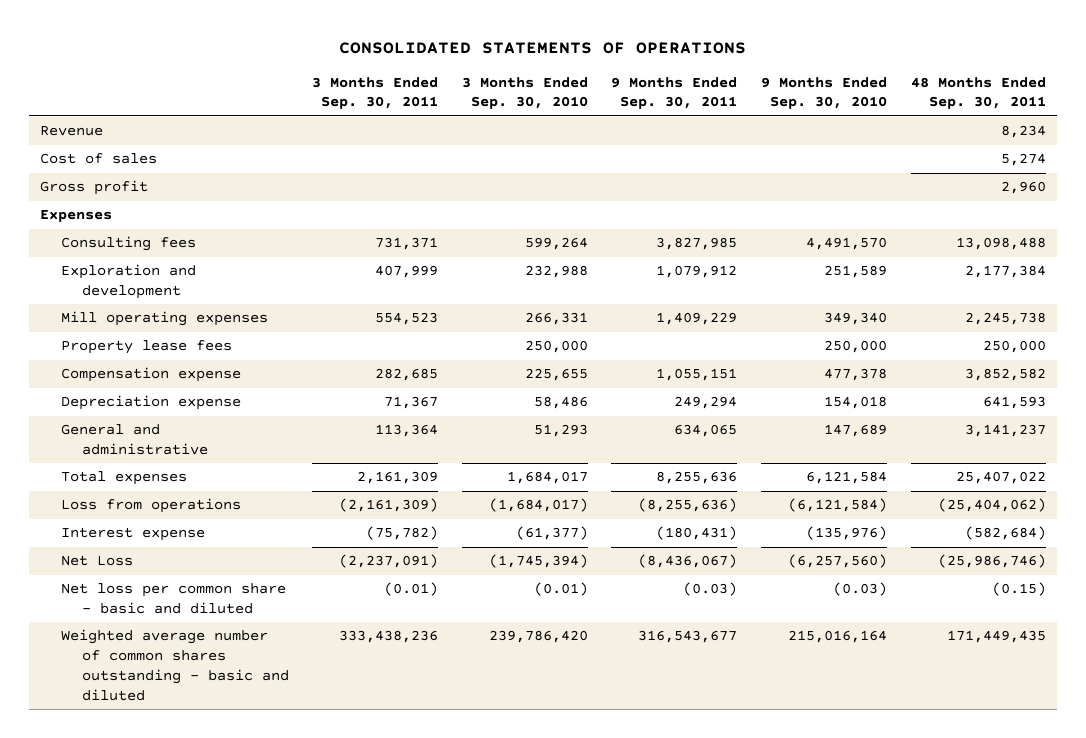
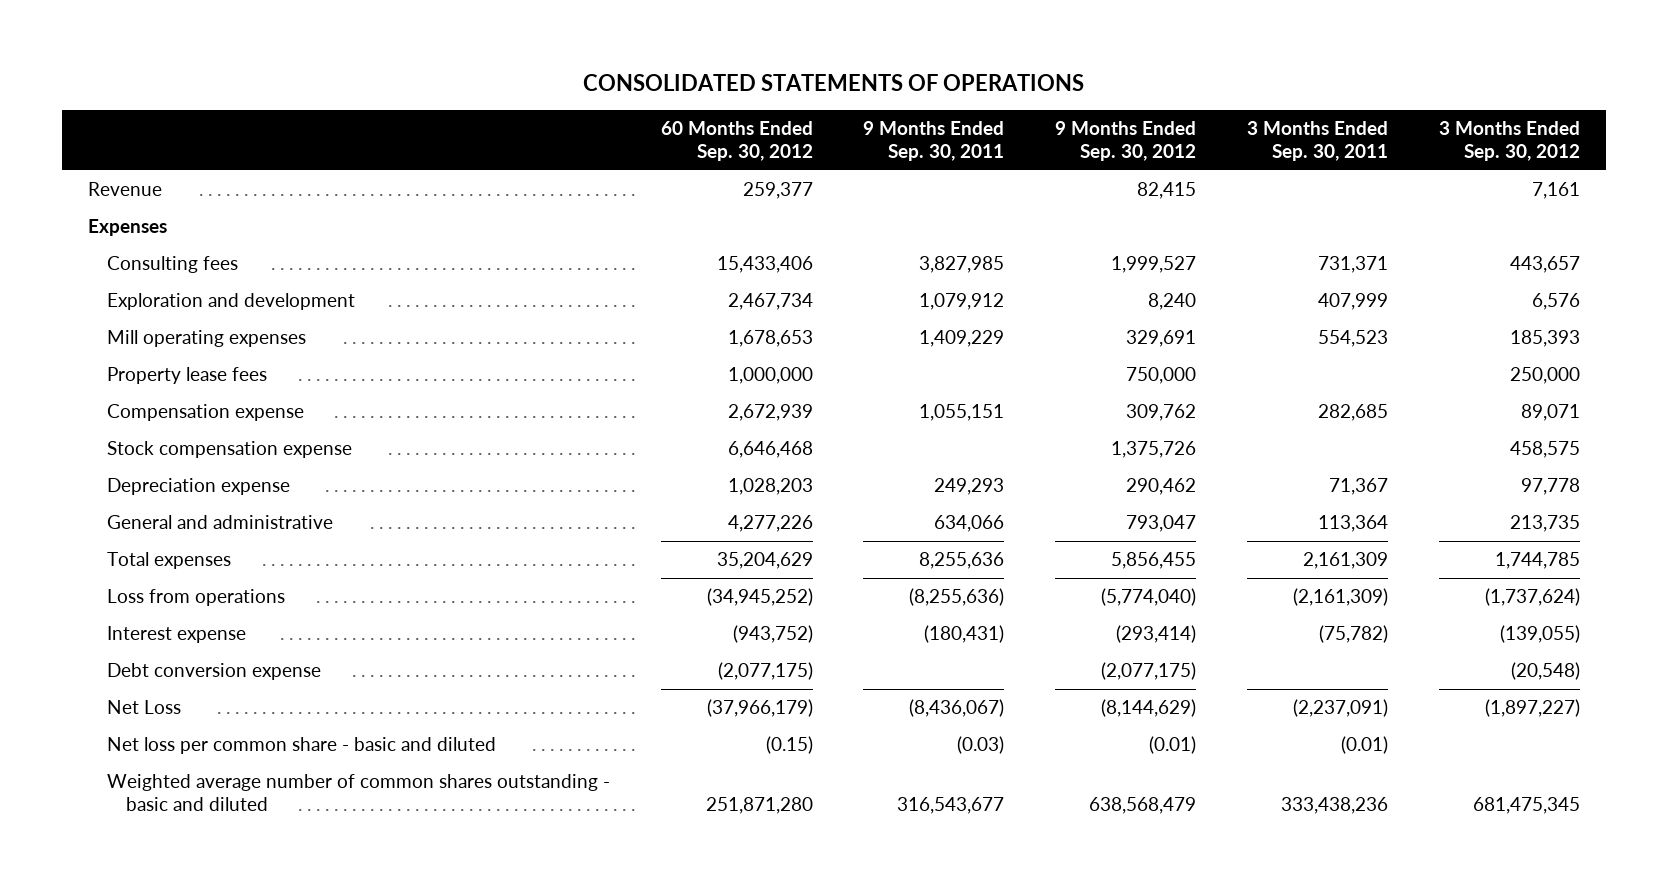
- | 3 Months Ended Sep. 30, 2011 | 3 Months Ended Sep. 30, 2010 | 9 Months Ended Sep. 30, 2011 | 9 Months Ended Sep. 30, 2010 | 48 Months Ended Sep. 30, 2011
+ | 60 Months Ended Sep. 30, 2012 | 9 Months Ended Sep. 30, 2011 | 9 Months Ended Sep. 30, 2012 | 3 Months Ended Sep. 30, 2011 | 3 Months Ended Sep. 30, 2012
- Cost of sales | | | | | 5,274
- Gross profit | | | | | 2,960
- Depreciation expense | 71,367 | 58,486 | 249,294 | 154,018 | 641,593
- General and administrative | 113,364 | 51,293 | 634,065 | 147,689 | 3,141,237
+ Stock compensation expense | 6,646,468 | | 1,375,726 | | 458,575
+ Depreciation expense | 1,028,203 | 249,293 | 290,462 | 71,367 | 97,778
+ General and administrative | 4,277,226 | 634,066 | 793,047 | 113,364 | 213,735
+ Debt conversion expense | (2,077,175) | | (2,077,175) | | (20,548)

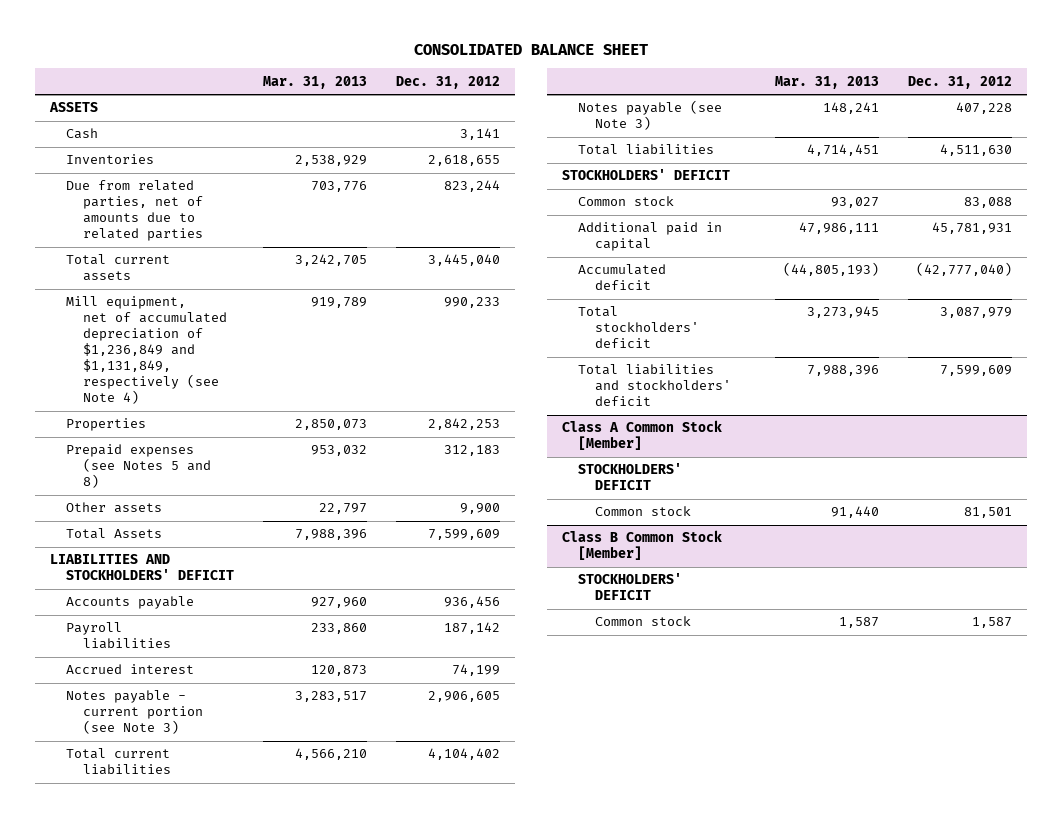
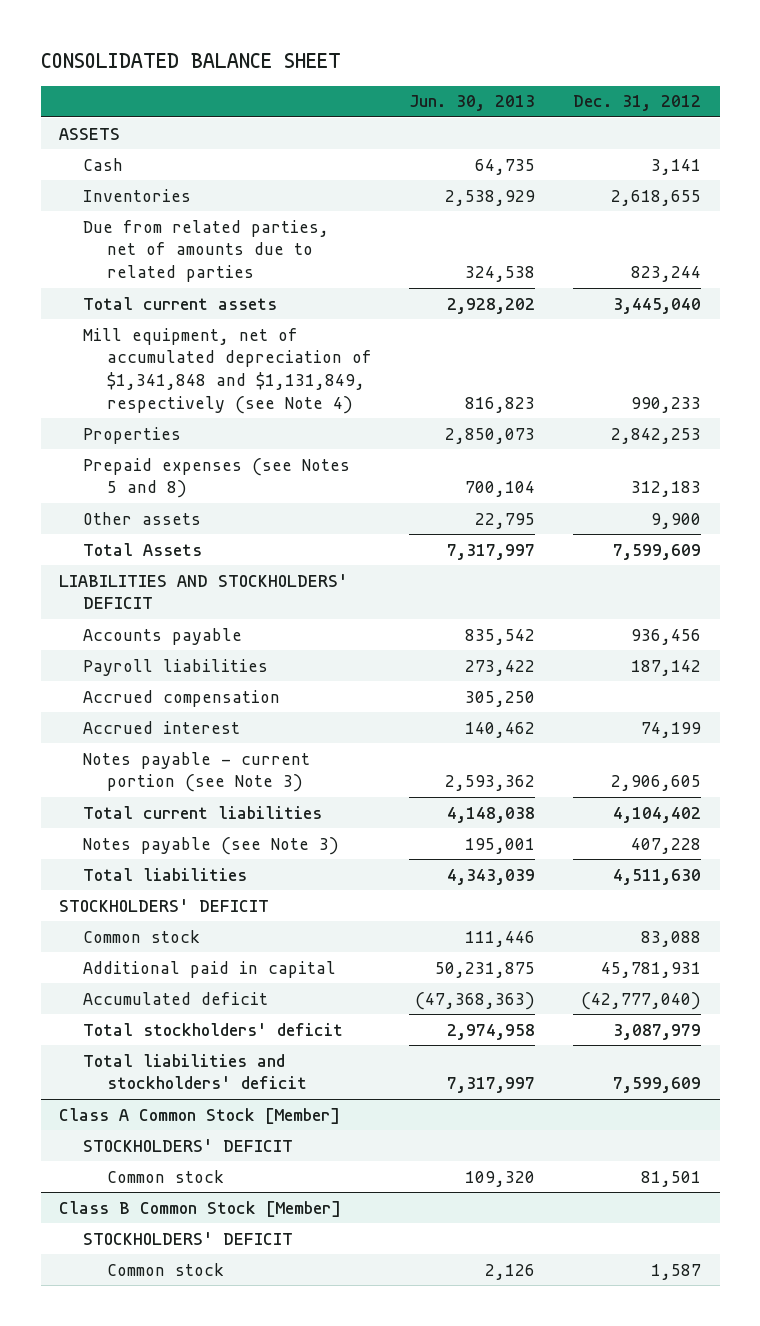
- | Mar. 31, 2013 | Dec. 31, 2012
+ | Jun. 30, 2013 | Dec. 31, 2012
- Mill equipment, net of accumulated depreciation of $1,236,849 and $1,131,849, respectively (see Note 4) | 919,789 | 990,233
+ Mill equipment, net of accumulated depreciation of $1,341,848 and $1,131,849, respectively (see Note 4) | 816,823 | 990,233
+ Accrued compensation | 305,250 |

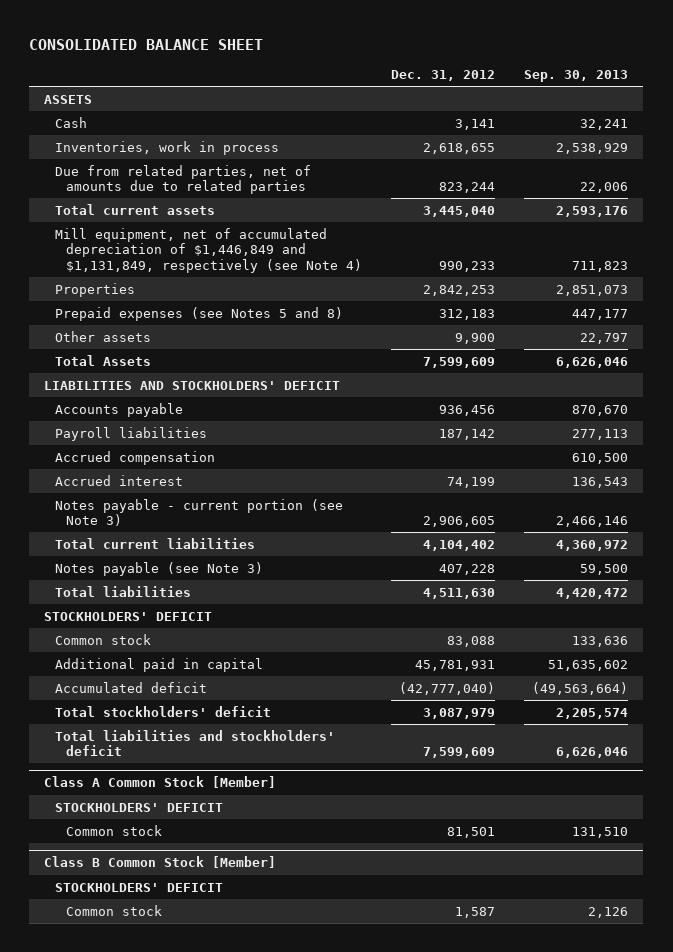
- | Jun. 30, 2013 | Dec. 31, 2012
+ | Dec. 31, 2012 | Sep. 30, 2013
- Inventories | 2,538,929 | 2,618,655
+ Inventories, work in process | 2,618,655 | 2,538,929
- Mill equipment, net of accumulated depreciation of $1,341,848 and $1,131,849, respectively (see Note 4) | 816,823 | 990,233
+ Mill equipment, net of accumulated depreciation of $1,446,849 and $1,131,849, respectively (see Note 4) | 990,233 | 711,823

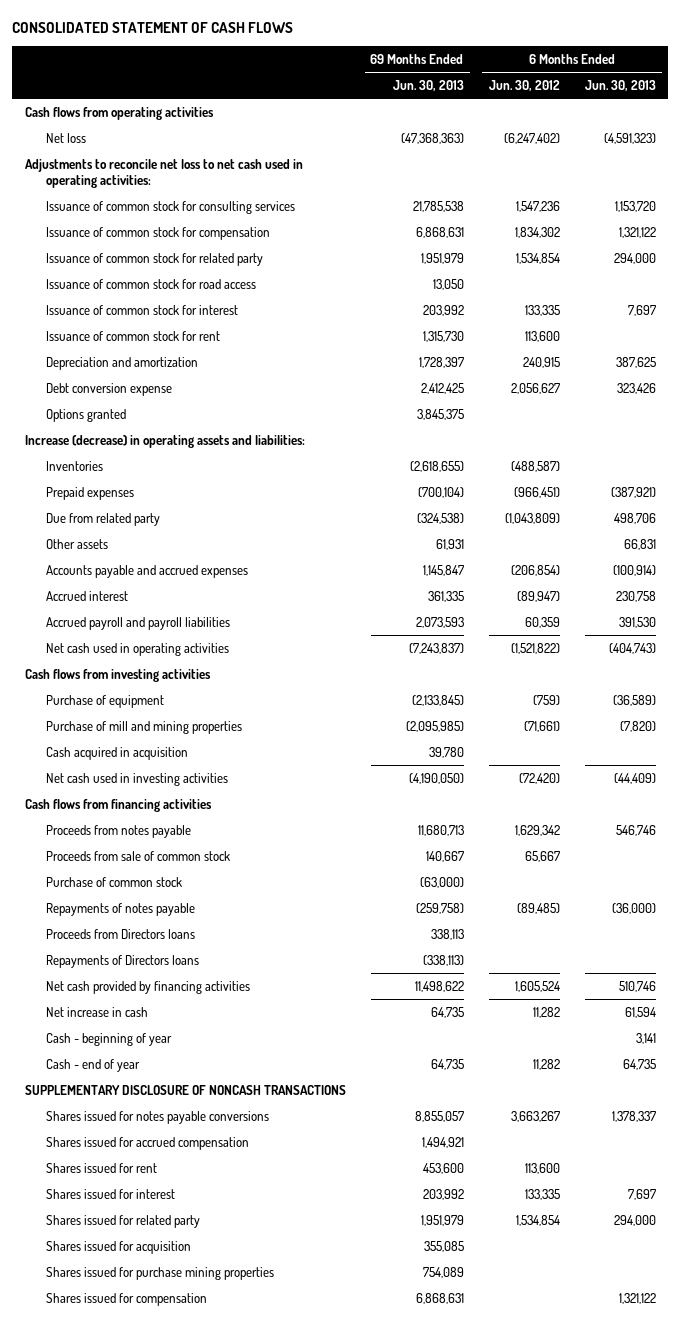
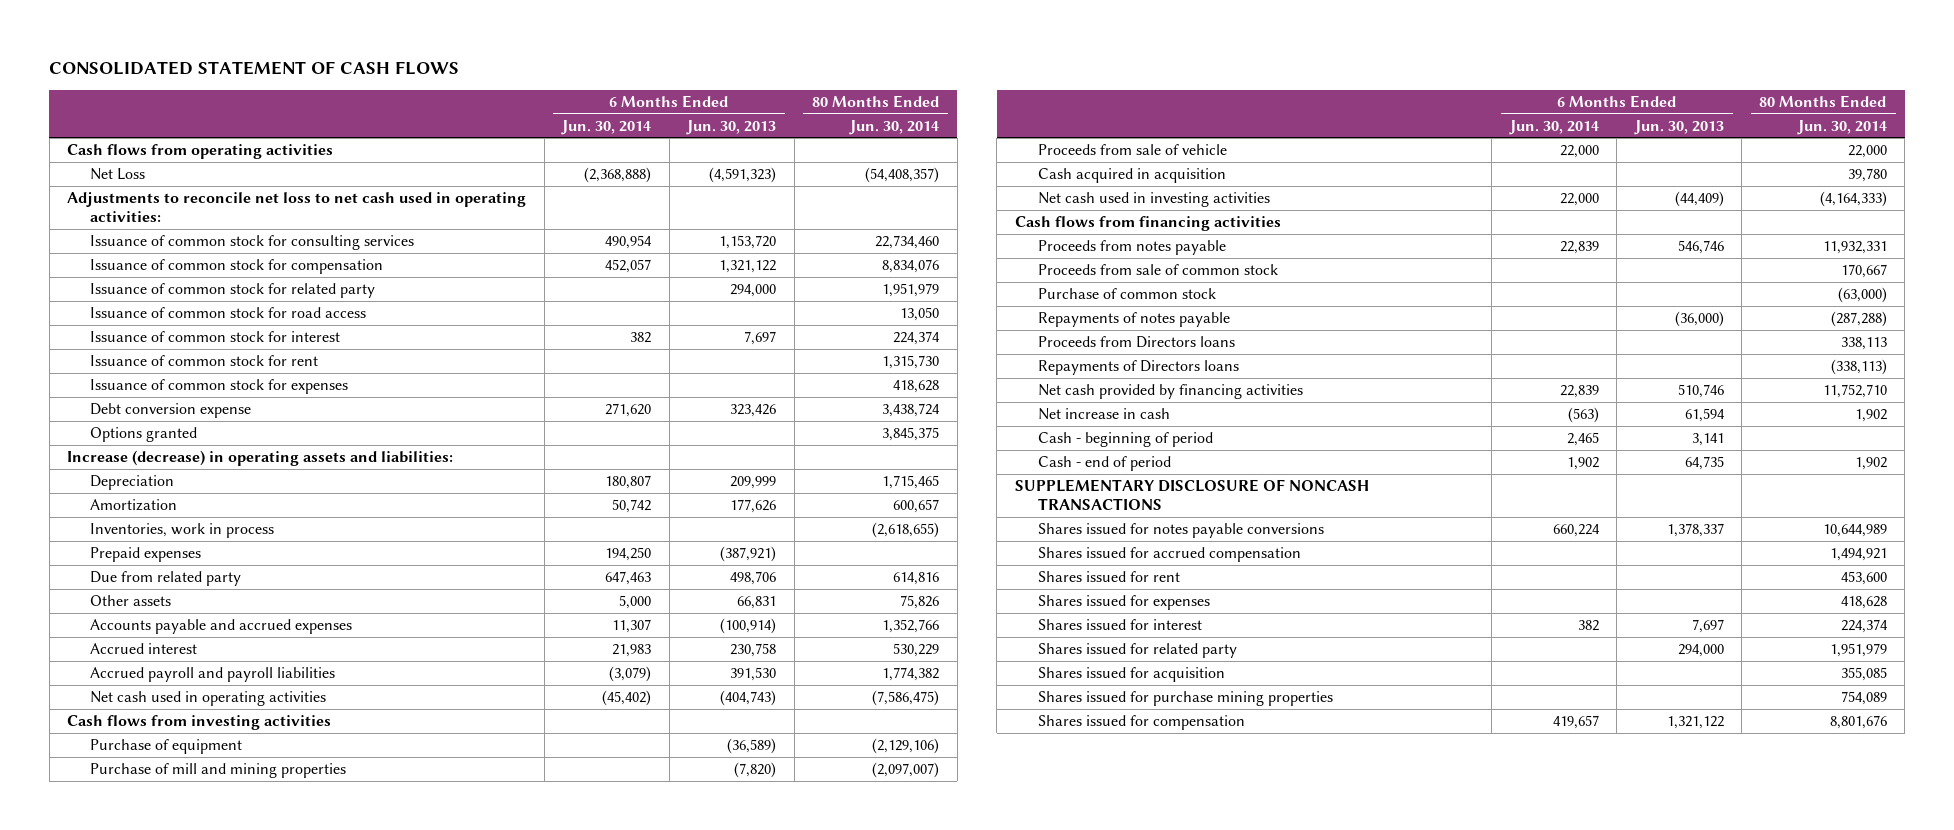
- | 69 Months Ended Jun. 30, 2013 | 6 Months Ended Jun. 30, 2012 | 6 Months Ended Jun. 30, 2013
+ | 6 Months Ended Jun. 30, 2014 | 6 Months Ended Jun. 30, 2013 | 80 Months Ended Jun. 30, 2014
- Net loss | (47,368,363) | (6,247,402) | (4,591,323)
+ Net Loss | (2,368,888) | (4,591,323) | (54,408,357)
- Depreciation and amortization | 1,728,397 | 240,915 | 387,625
+ Issuance of common stock for expenses | | | 418,628
- Inventories | (2,618,655) | (488,587) |
+ Depreciation | 180,807 | 209,999 | 1,715,465
+ Amortization | 50,742 | 177,626 | 600,657
+ Inventories, work in process | | | (2,618,655)
+ Proceeds from sale of vehicle | 22,000 | | 22,000
- Cash - beginning of year | | | 3,141
- Cash - end of year | 64,735 | 11,282 | 64,735
+ Cash - beginning of period | 2,465 | 3,141 |
+ Cash - end of period | 1,902 | 64,735 | 1,902
+ Shares issued for expenses | | | 418,628

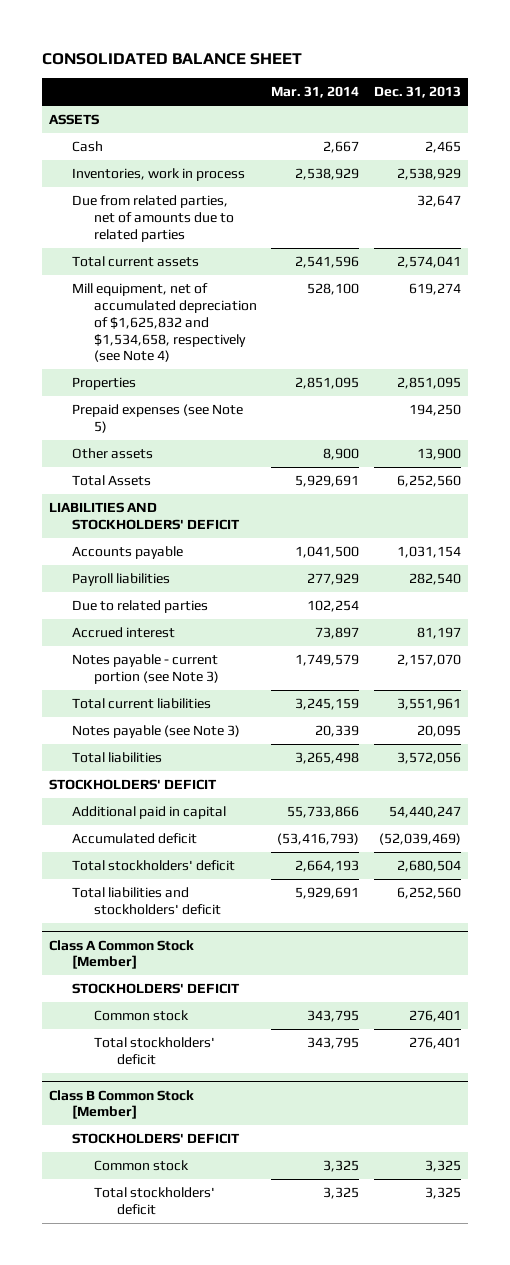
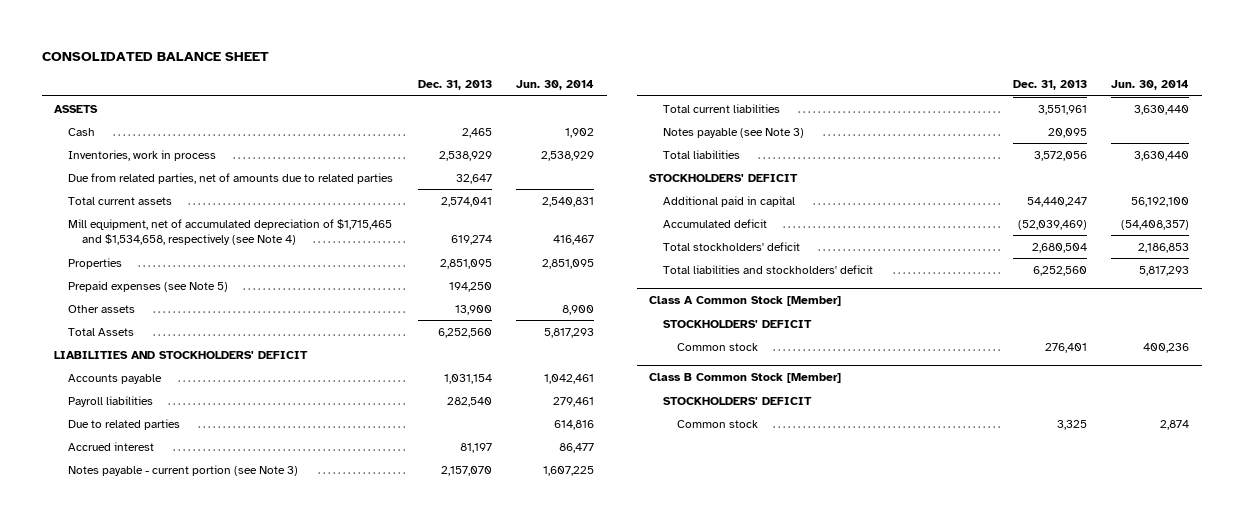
- | Mar. 31, 2014 | Dec. 31, 2013
+ | Dec. 31, 2013 | Jun. 30, 2014
- Mill equipment, net of accumulated depreciation of $1,625,832 and $1,534,658, respectively (see Note 4) | 528,100 | 619,274
+ Mill equipment, net of accumulated depreciation of $1,715,465 and $1,534,658, respectively (see Note 4) | 619,274 | 416,467
@ Class A Common Stock [Member]
- Total stockholders' deficit | 343,795 | 276,401
@ Class B Common Stock [Member]
- Total stockholders' deficit | 3,325 | 3,325

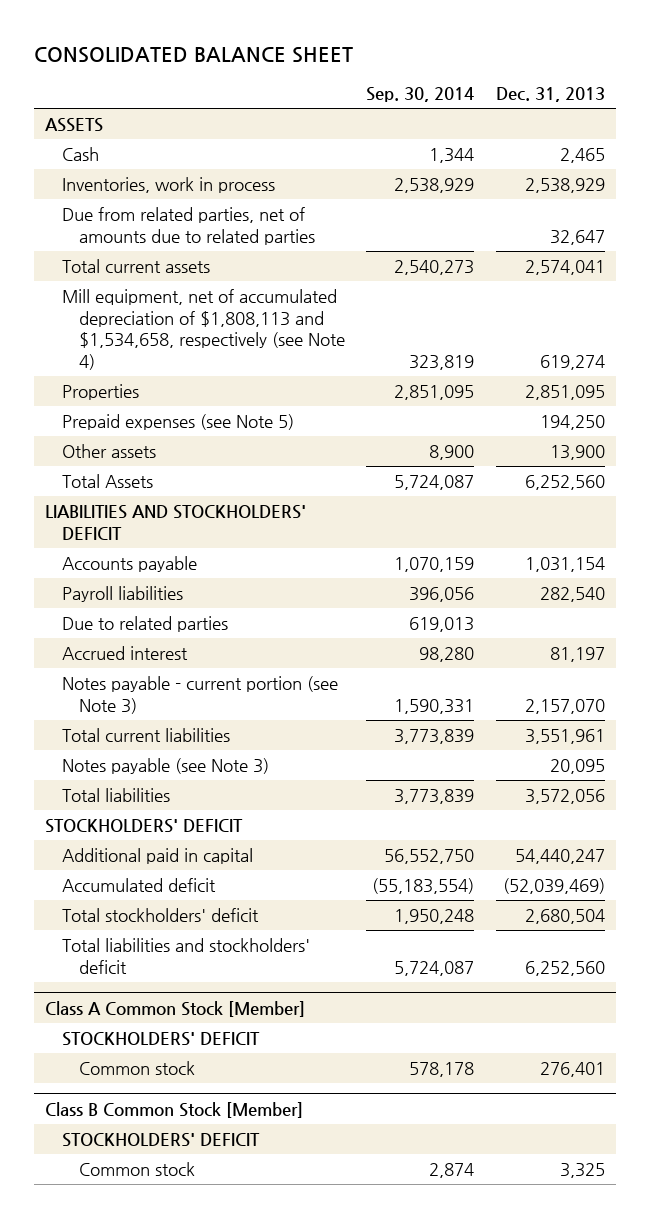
- | Dec. 31, 2013 | Jun. 30, 2014
+ | Sep. 30, 2014 | Dec. 31, 2013
- Mill equipment, net of accumulated depreciation of $1,715,465 and $1,534,658, respectively (see Note 4) | 619,274 | 416,467
+ Mill equipment, net of accumulated depreciation of $1,808,113 and $1,534,658, respectively (see Note 4) | 323,819 | 619,274

